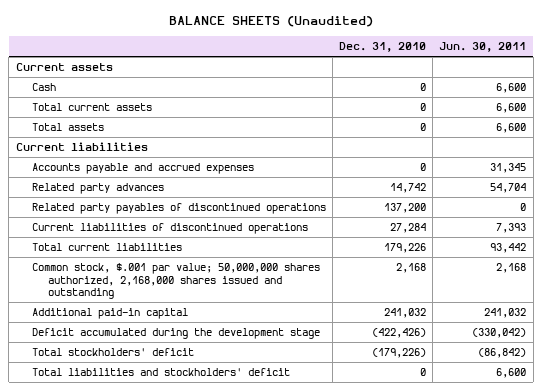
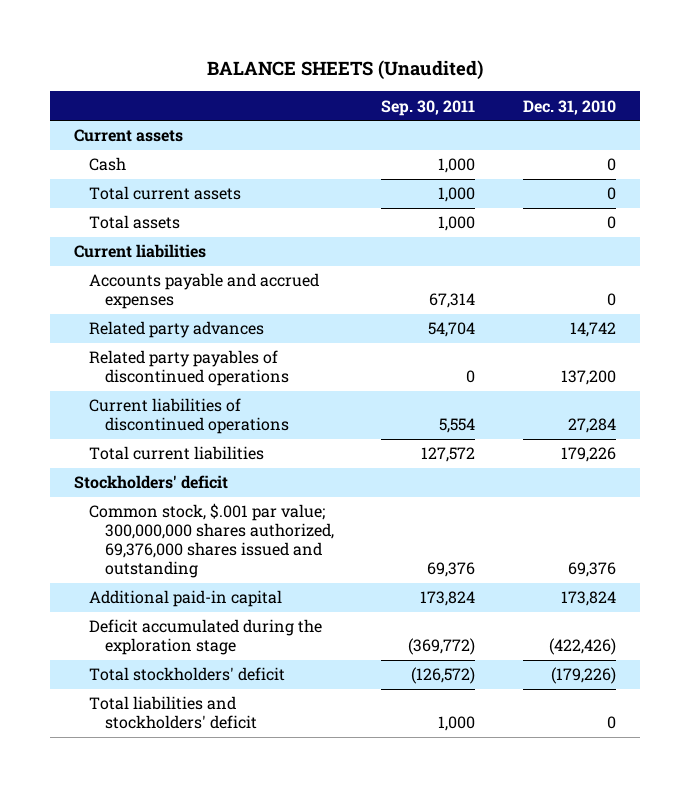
- | Dec. 31, 2010 | Jun. 30, 2011
+ | Sep. 30, 2011 | Dec. 31, 2010
- Common stock, $.001 par value; 50,000,000 shares authorized, 2,168,000 shares issued and outstanding | 2,168 | 2,168
- Additional paid-in capital | 241,032 | 241,032
- Deficit accumulated during the development stage | (422,426) | (330,042)
+ Stockholders' deficit
+ Common stock, $.001 par value; 300,000,000 shares authorized, 69,376,000 shares issued and outstanding | 69,376 | 69,376
+ Additional paid-in capital | 173,824 | 173,824
+ Deficit accumulated during the exploration stage | (369,772) | (422,426)

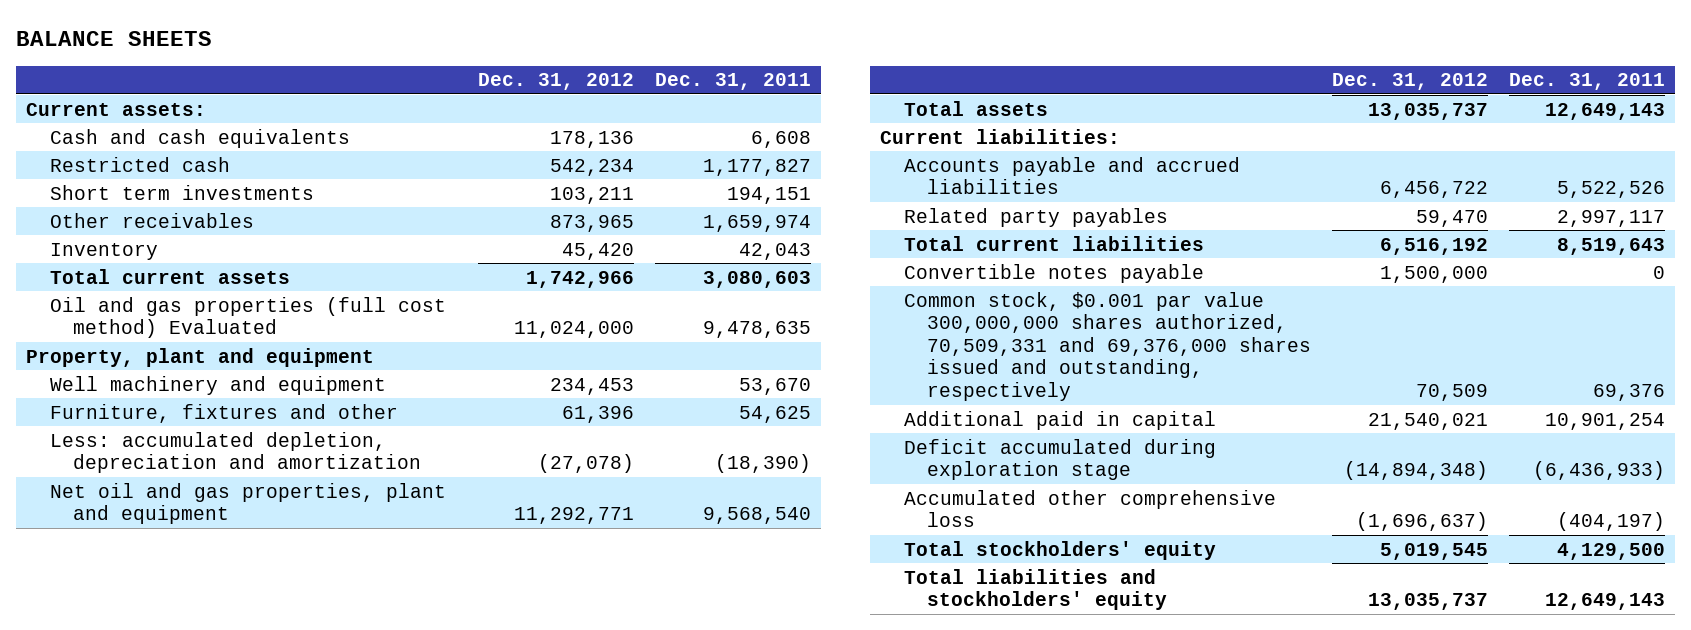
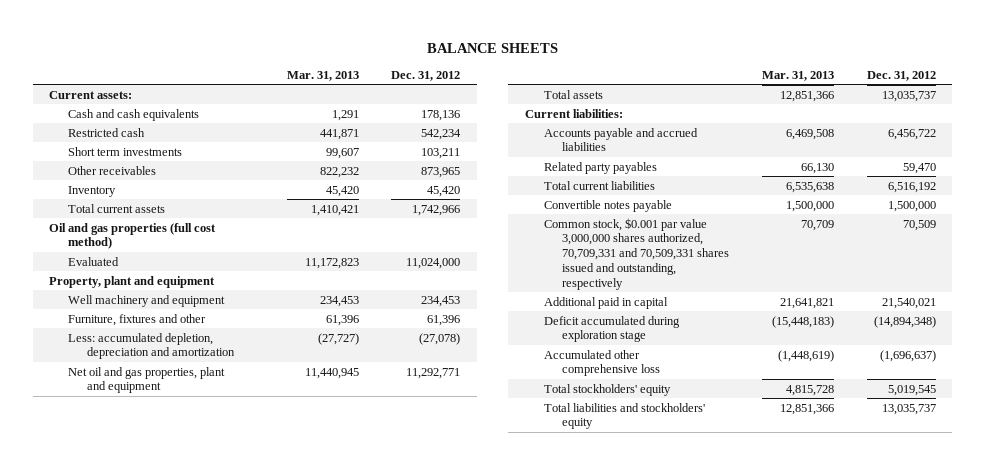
- | Dec. 31, 2012 | Dec. 31, 2011
+ | Mar. 31, 2013 | Dec. 31, 2012
- Oil and gas properties (full cost method) Evaluated | 11,024,000 | 9,478,635
+ Oil and gas properties (full cost method)
+ Evaluated | 11,172,823 | 11,024,000
- Common stock, $0.001 par value 300,000,000 shares authorized, 70,509,331 and 69,376,000 shares issued and outstanding, respectively | 70,509 | 69,376
+ Common stock, $0.001 par value 3,000,000 shares authorized, 70,709,331 and 70,509,331 shares issued and outstanding, respectively | 70,709 | 70,509

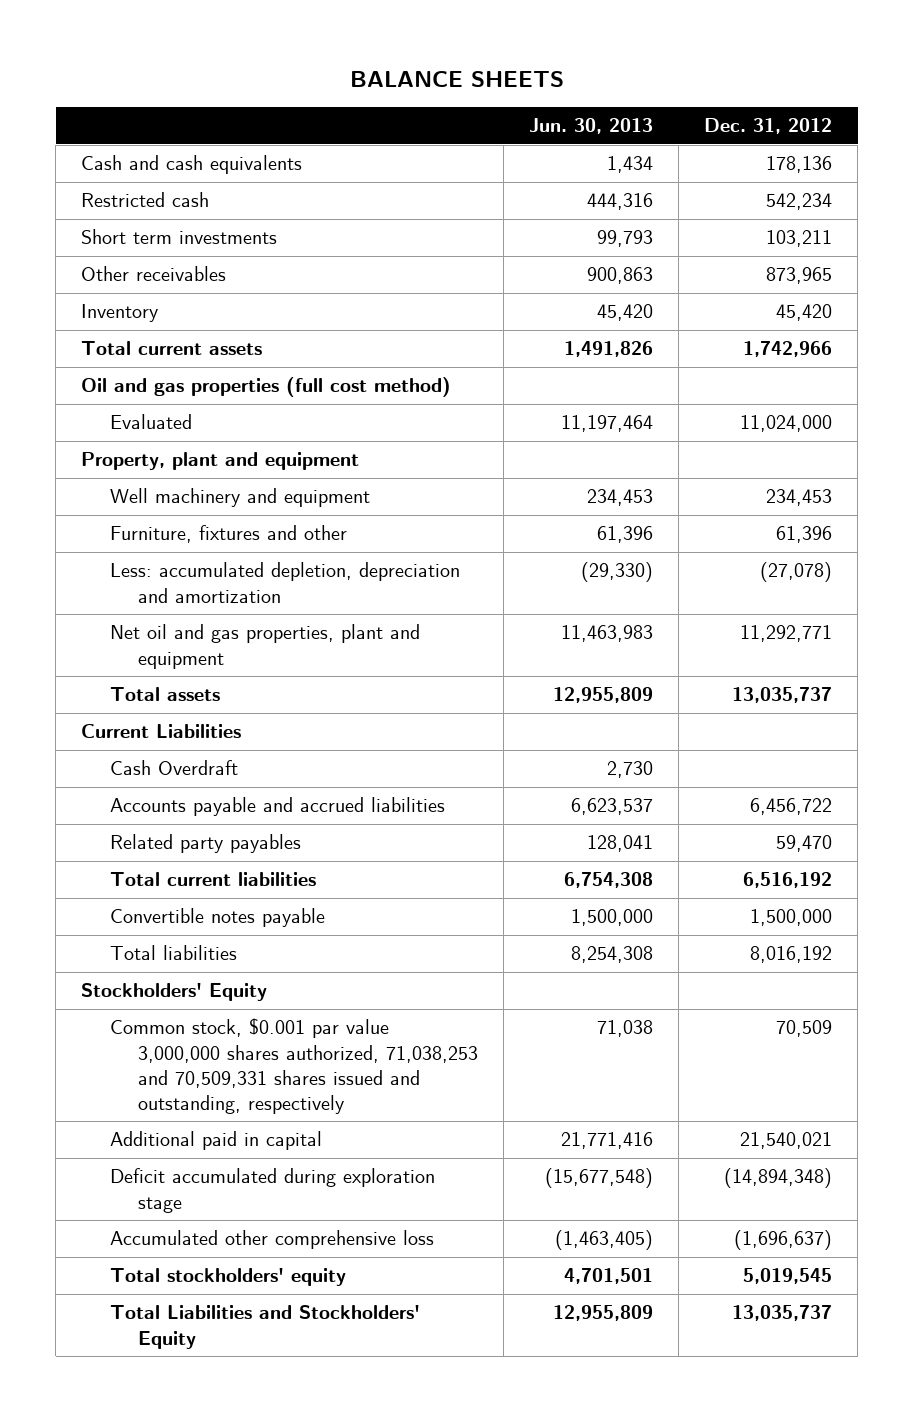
- | Mar. 31, 2013 | Dec. 31, 2012
+ | Jun. 30, 2013 | Dec. 31, 2012
- Current assets:
- Current liabilities:
+ Current Liabilities
+ Cash Overdraft | 2,730 |
- Common stock, $0.001 par value 3,000,000 shares authorized, 70,709,331 and 70,509,331 shares issued and outstanding, respectively | 70,709 | 70,509
+ Total liabilities | 8,254,308 | 8,016,192
+ Stockholders' Equity
+ Common stock, $0.001 par value 3,000,000 shares authorized, 71,038,253 and 70,509,331 shares issued and outstanding, respectively | 71,038 | 70,509
- Total liabilities and stockholders' equity | 12,851,366 | 13,035,737
+ Total Liabilities and Stockholders' Equity | 12,955,809 | 13,035,737

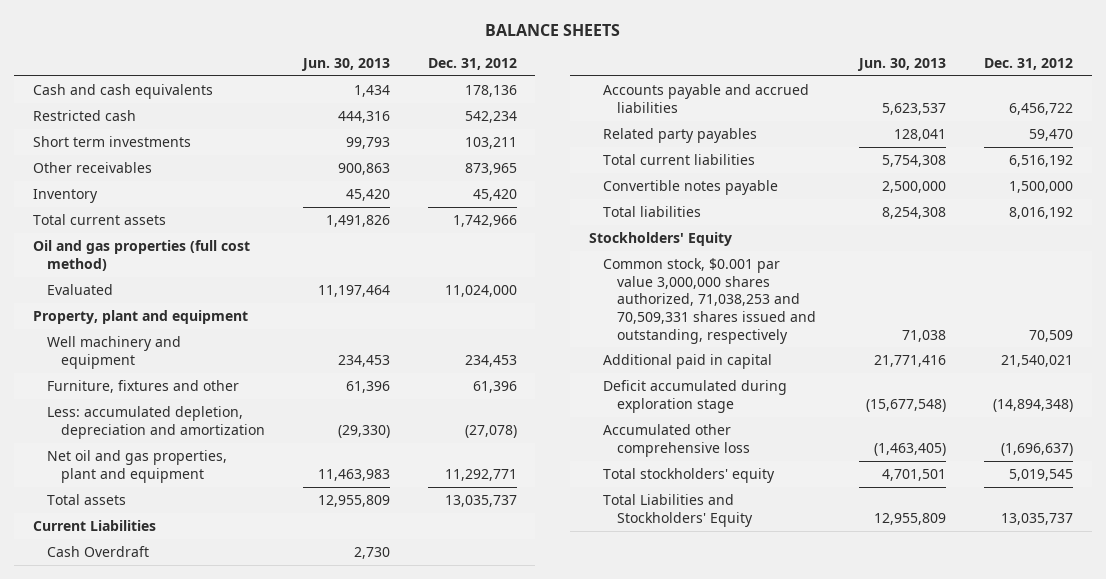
- Accounts payable and accrued liabilities | 6,623,537 | 6,456,722
+ Accounts payable and accrued liabilities | 5,623,537 | 6,456,722
- Total current liabilities | 6,754,308 | 6,516,192
- Convertible notes payable | 1,500,000 | 1,500,000
+ Total current liabilities | 5,754,308 | 6,516,192
+ Convertible notes payable | 2,500,000 | 1,500,000

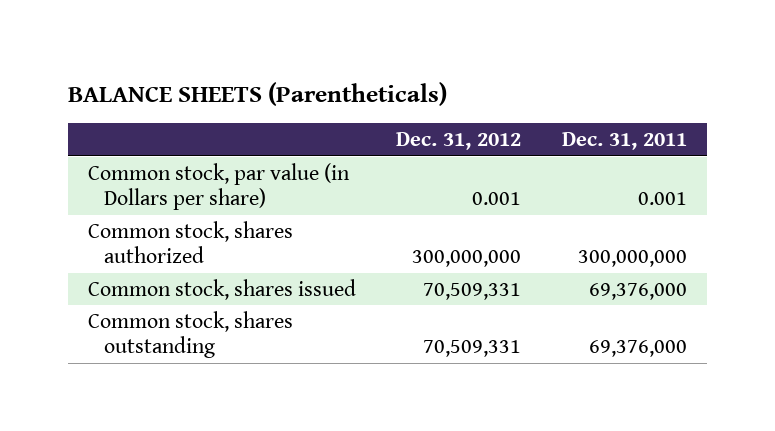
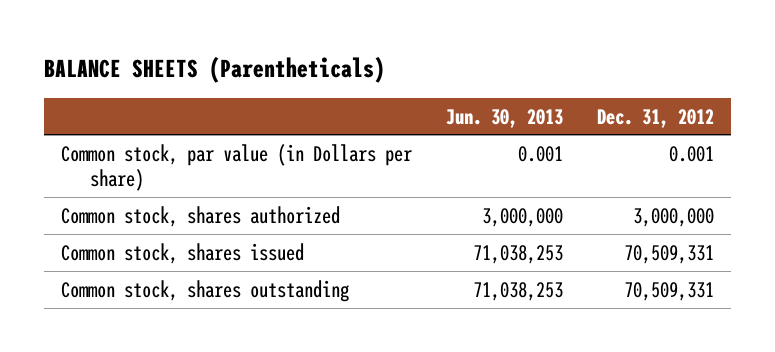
- | Dec. 31, 2012 | Dec. 31, 2011
+ | Jun. 30, 2013 | Dec. 31, 2012
- Common stock, shares authorized | 300,000,000 | 300,000,000
+ Common stock, shares authorized | 3,000,000 | 3,000,000

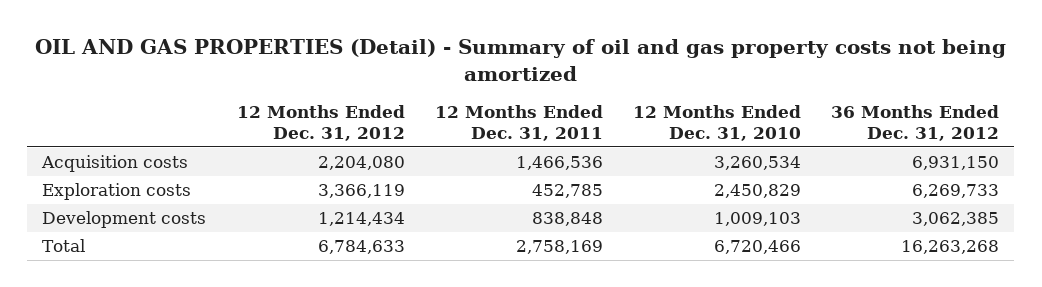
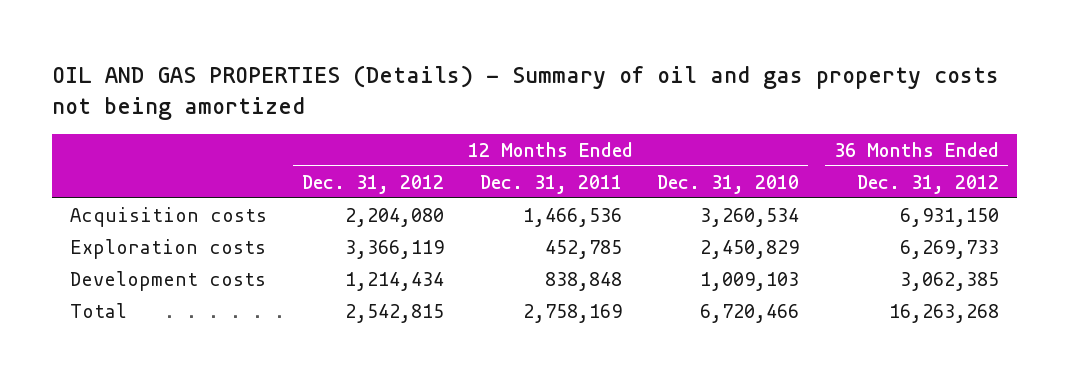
- OIL AND GAS PROPERTIES (Detail) - Summary of oil and gas property costs not being amortized
+ OIL AND GAS PROPERTIES (Details) - Summary of oil and gas property costs not being amortized
- Total | 6,784,633 | 2,758,169 | 6,720,466 | 16,263,268
+ Total | 2,542,815 | 2,758,169 | 6,720,466 | 16,263,268

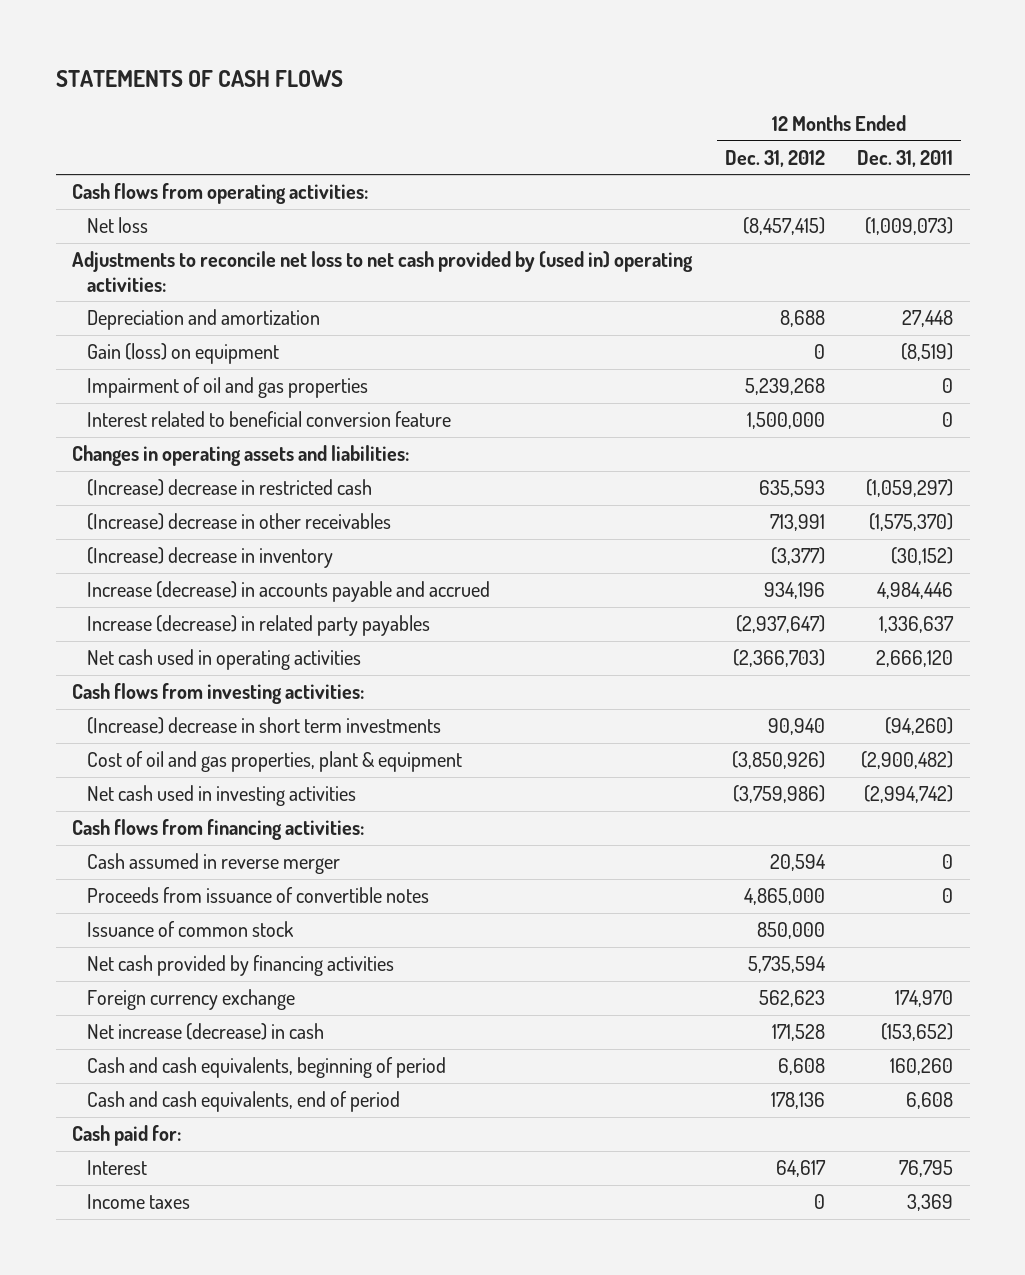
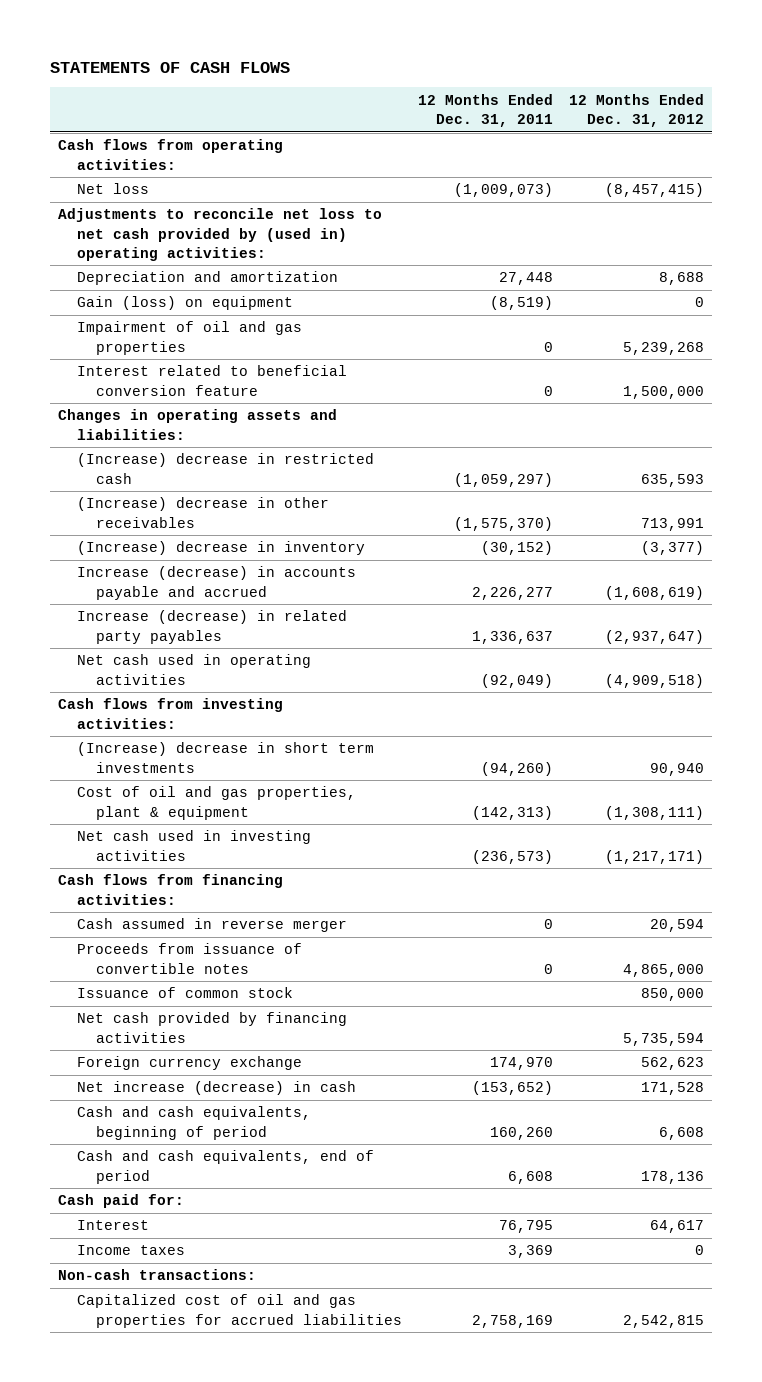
- | 12 Months Ended Dec. 31, 2012 | 12 Months Ended Dec. 31, 2011
+ | 12 Months Ended Dec. 31, 2011 | 12 Months Ended Dec. 31, 2012
- Increase (decrease) in accounts payable and accrued | 934,196 | 4,984,446
+ Increase (decrease) in accounts payable and accrued | 2,226,277 | (1,608,619)
- Net cash used in operating activities | (2,366,703) | 2,666,120
+ Net cash used in operating activities | (92,049) | (4,909,518)
- Cost of oil and gas properties, plant & equipment | (3,850,926) | (2,900,482)
- Net cash used in investing activities | (3,759,986) | (2,994,742)
+ Cost of oil and gas properties, plant & equipment | (142,313) | (1,308,111)
+ Net cash used in investing activities | (236,573) | (1,217,171)
+ Non-cash transactions:
+ Capitalized cost of oil and gas properties for accrued liabilities | 2,758,169 | 2,542,815

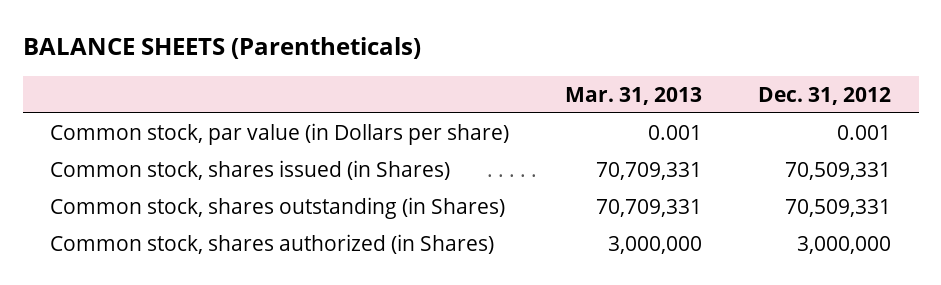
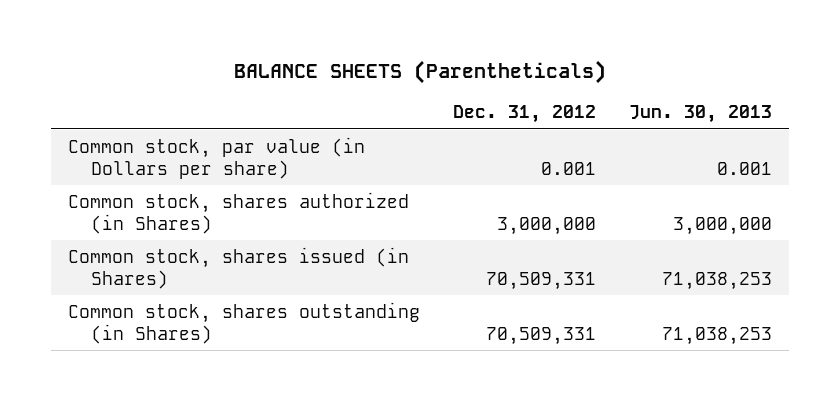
- | Mar. 31, 2013 | Dec. 31, 2012
+ | Dec. 31, 2012 | Jun. 30, 2013
moved up: Common stock, shares authorized (in Shares) | 3,000,000 | 3,000,000

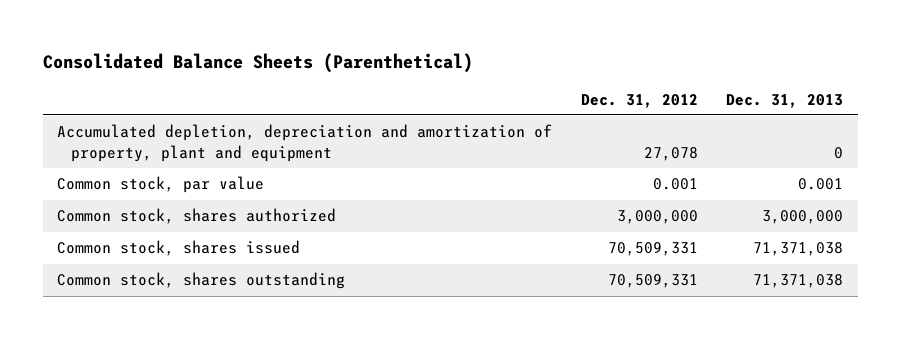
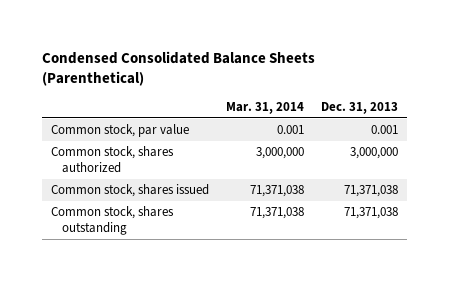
- Consolidated Balance Sheets (Parenthetical)
+ Condensed Consolidated Balance Sheets (Parenthetical)
- | Dec. 31, 2012 | Dec. 31, 2013
+ | Mar. 31, 2014 | Dec. 31, 2013
- Accumulated depletion, depreciation and amortization of property, plant and equipment | 27,078 | 0

